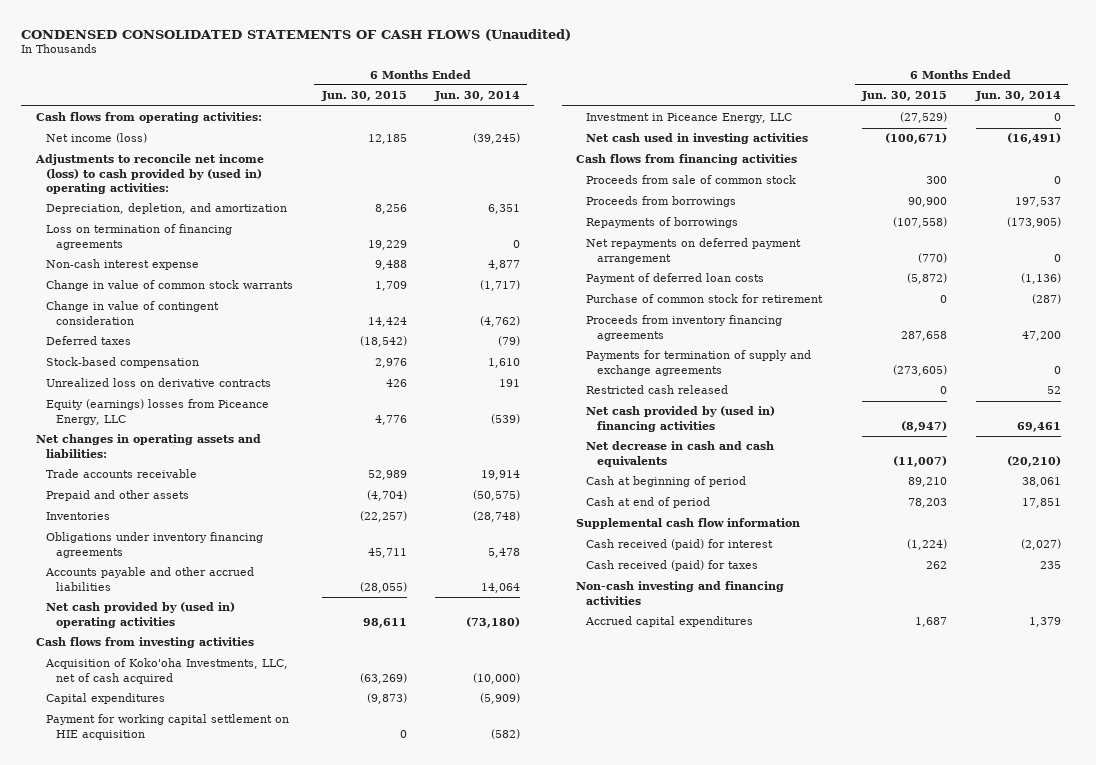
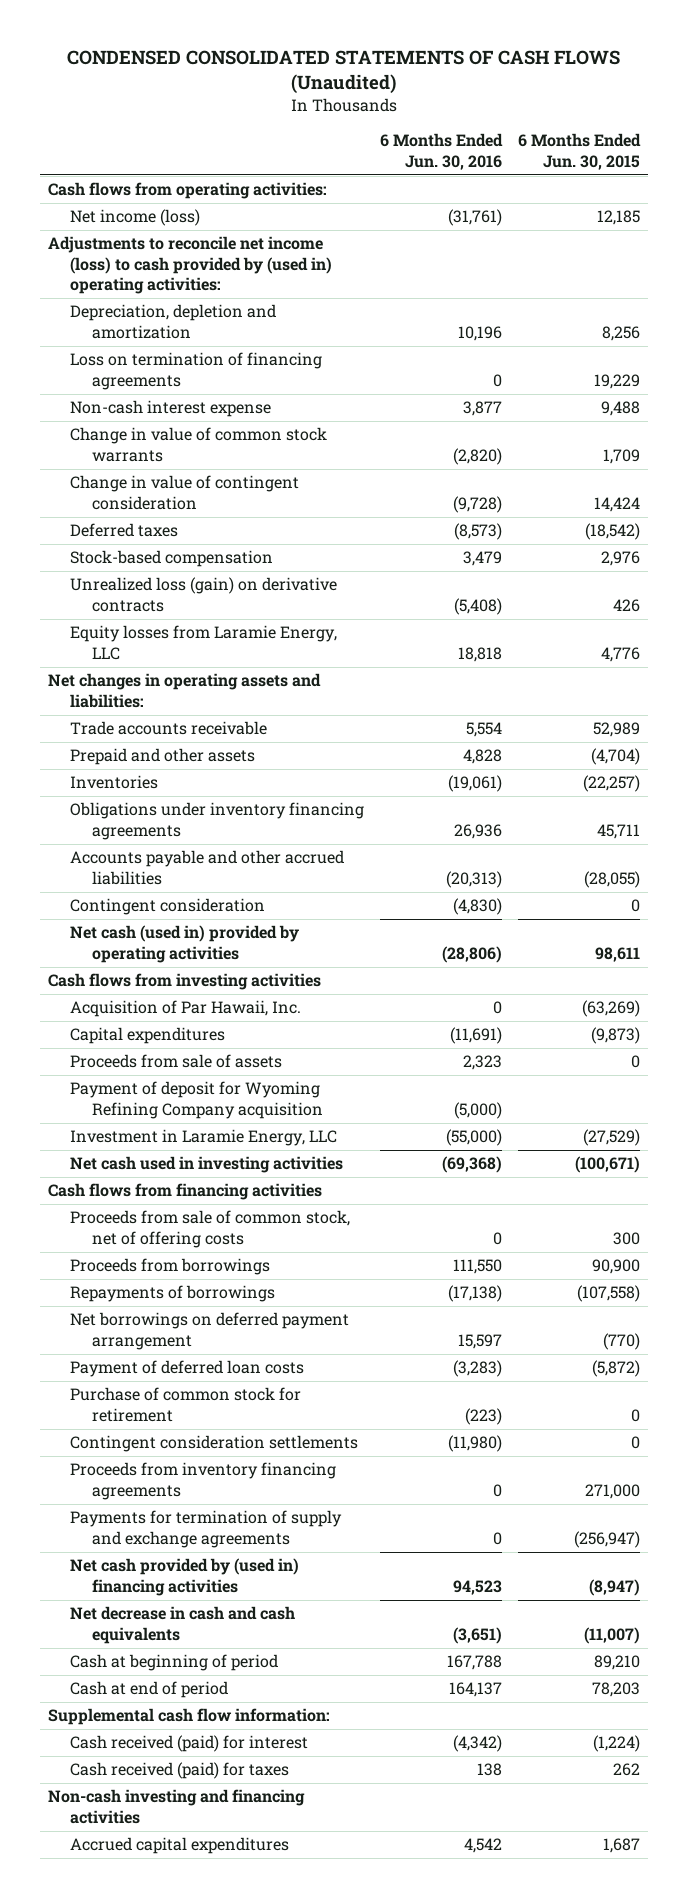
- | 6 Months Ended Jun. 30, 2015 | 6 Months Ended Jun. 30, 2014
+ | 6 Months Ended Jun. 30, 2016 | 6 Months Ended Jun. 30, 2015
- Depreciation, depletion, and amortization | 8,256 | 6,351
+ Depreciation, depletion and amortization | 10,196 | 8,256
- Unrealized loss on derivative contracts | 426 | 191
- Equity (earnings) losses from Piceance Energy, LLC | 4,776 | (539)
+ Unrealized loss (gain) on derivative contracts | (5,408) | 426
+ Equity losses from Laramie Energy, LLC | 18,818 | 4,776
- Net cash provided by (used in) operating activities | 98,611 | (73,180)
+ Contingent consideration | (4,830) | 0
+ Net cash (used in) provided by operating activities | (28,806) | 98,611
- Acquisition of Koko'oha Investments, LLC, net of cash acquired | (63,269) | (10,000)
+ Acquisition of Par Hawaii, Inc. | 0 | (63,269)
- Payment for working capital settlement on HIE acquisition | 0 | (582)
- Investment in Piceance Energy, LLC | (27,529) | 0
+ Proceeds from sale of assets | 2,323 | 0
+ Payment of deposit for Wyoming Refining Company acquisition | (5,000) |
+ Investment in Laramie Energy, LLC | (55,000) | (27,529)
- Proceeds from sale of common stock | 300 | 0
+ Proceeds from sale of common stock, net of offering costs | 0 | 300
- Net repayments on deferred payment arrangement | (770) | 0
+ Net borrowings on deferred payment arrangement | 15,597 | (770)
- Proceeds from inventory financing agreements | 287,658 | 47,200
- Payments for termination of supply and exchange agreements | (273,605) | 0
- Restricted cash released | 0 | 52
+ Contingent consideration settlements | (11,980) | 0
+ Proceeds from inventory financing agreements | 0 | 271,000
+ Payments for termination of supply and exchange agreements | 0 | (256,947)
- Supplemental cash flow information
+ Supplemental cash flow information:

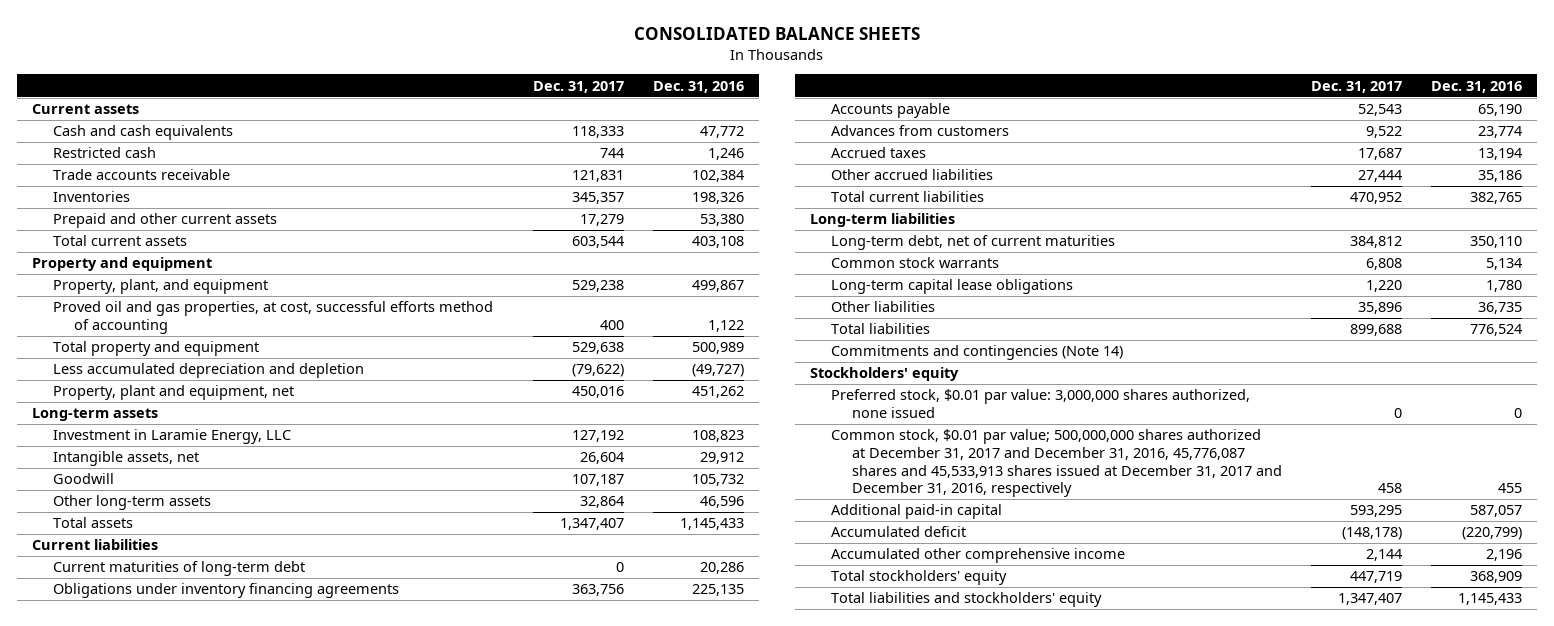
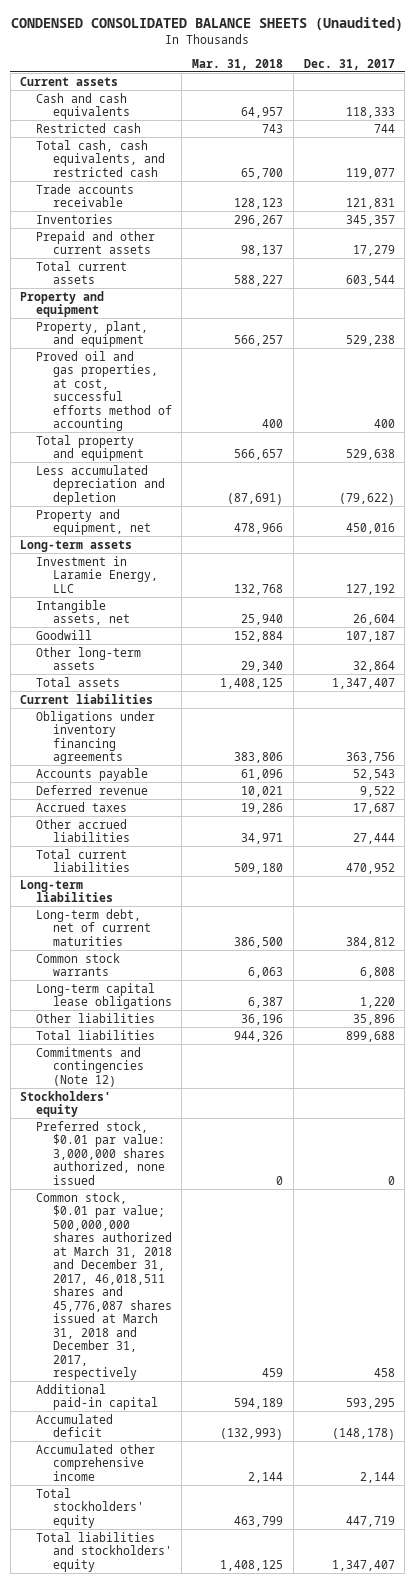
- CONSOLIDATED BALANCE SHEETS
+ CONDENSED CONSOLIDATED BALANCE SHEETS (Unaudited)
- | Dec. 31, 2017 | Dec. 31, 2016
+ | Mar. 31, 2018 | Dec. 31, 2017
+ Total cash, cash equivalents, and restricted cash | 65,700 | 119,077
- Property, plant and equipment, net | 450,016 | 451,262
+ Property and equipment, net | 478,966 | 450,016
- Current maturities of long-term debt | 0 | 20,286
- Advances from customers | 9,522 | 23,774
+ Deferred revenue | 10,021 | 9,522
- Commitments and contingencies (Note 14)
+ Commitments and contingencies (Note 12)
- Common stock, $0.01 par value; 500,000,000 shares authorized at December 31, 2017 and December 31, 2016, 45,776,087 shares and 45,533,913 shares issued at December 31, 2017 and December 31, 2016, respectively | 458 | 455
+ Common stock, $0.01 par value; 500,000,000 shares authorized at March 31, 2018 and December 31, 2017, 46,018,511 shares and 45,776,087 shares issued at March 31, 2018 and December 31, 2017, respectively | 459 | 458

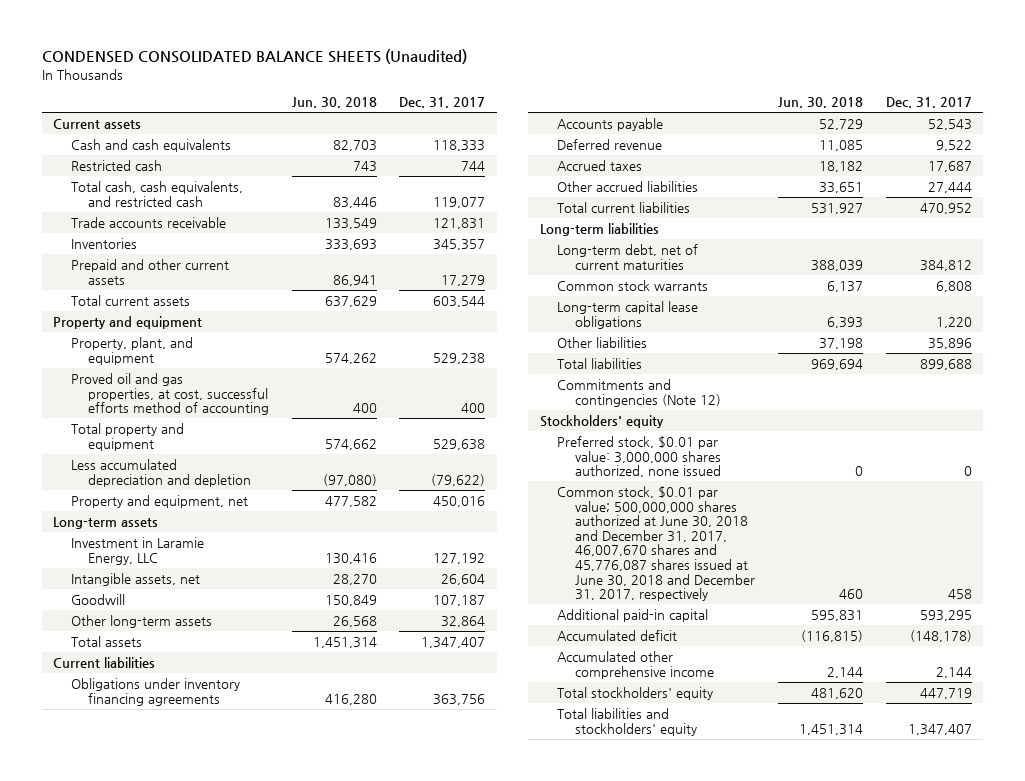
- | Mar. 31, 2018 | Dec. 31, 2017
+ | Jun. 30, 2018 | Dec. 31, 2017
- Common stock, $0.01 par value; 500,000,000 shares authorized at March 31, 2018 and December 31, 2017, 46,018,511 shares and 45,776,087 shares issued at March 31, 2018 and December 31, 2017, respectively | 459 | 458
+ Common stock, $0.01 par value; 500,000,000 shares authorized at June 30, 2018 and December 31, 2017, 46,007,670 shares and 45,776,087 shares issued at June 30, 2018 and December 31, 2017, respectively | 460 | 458

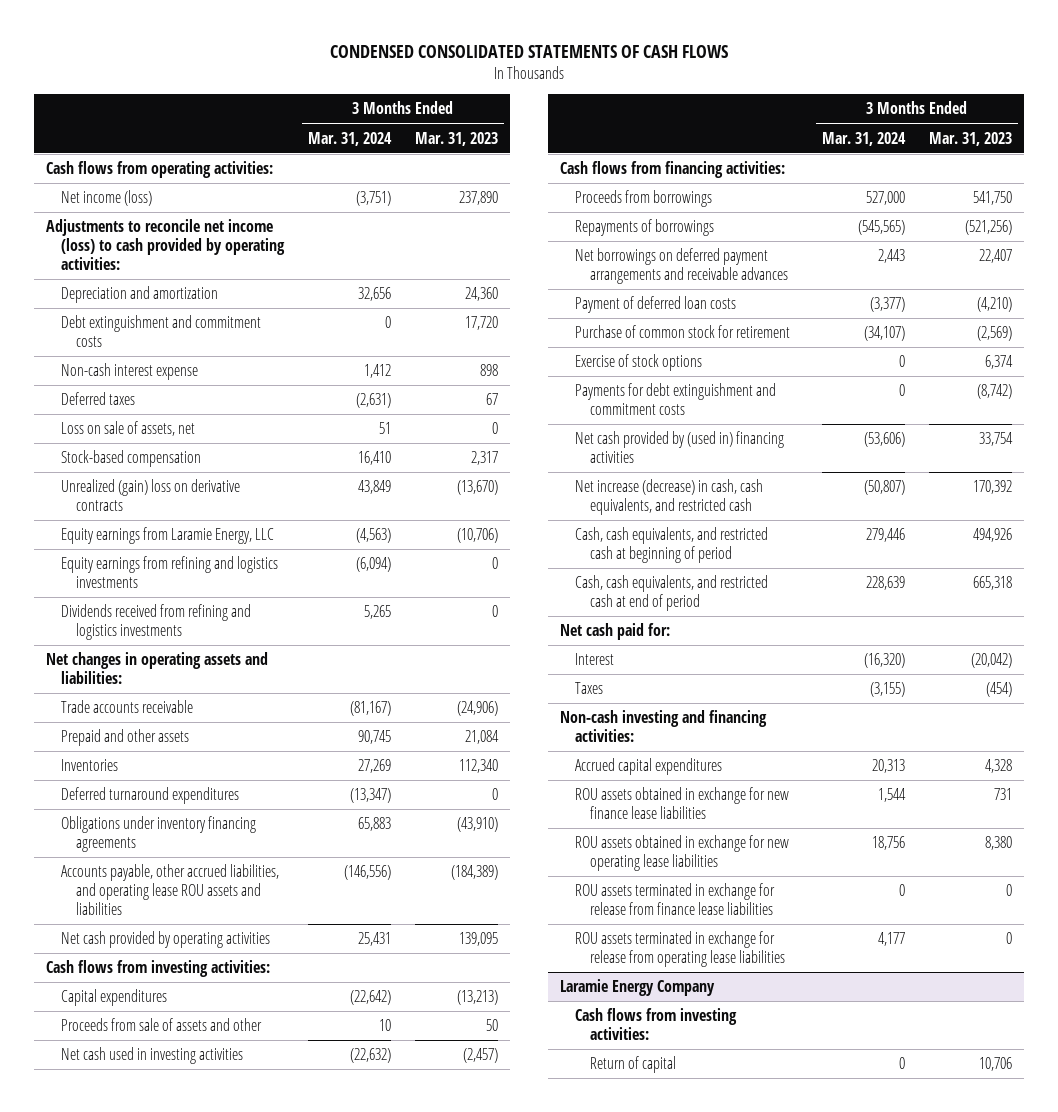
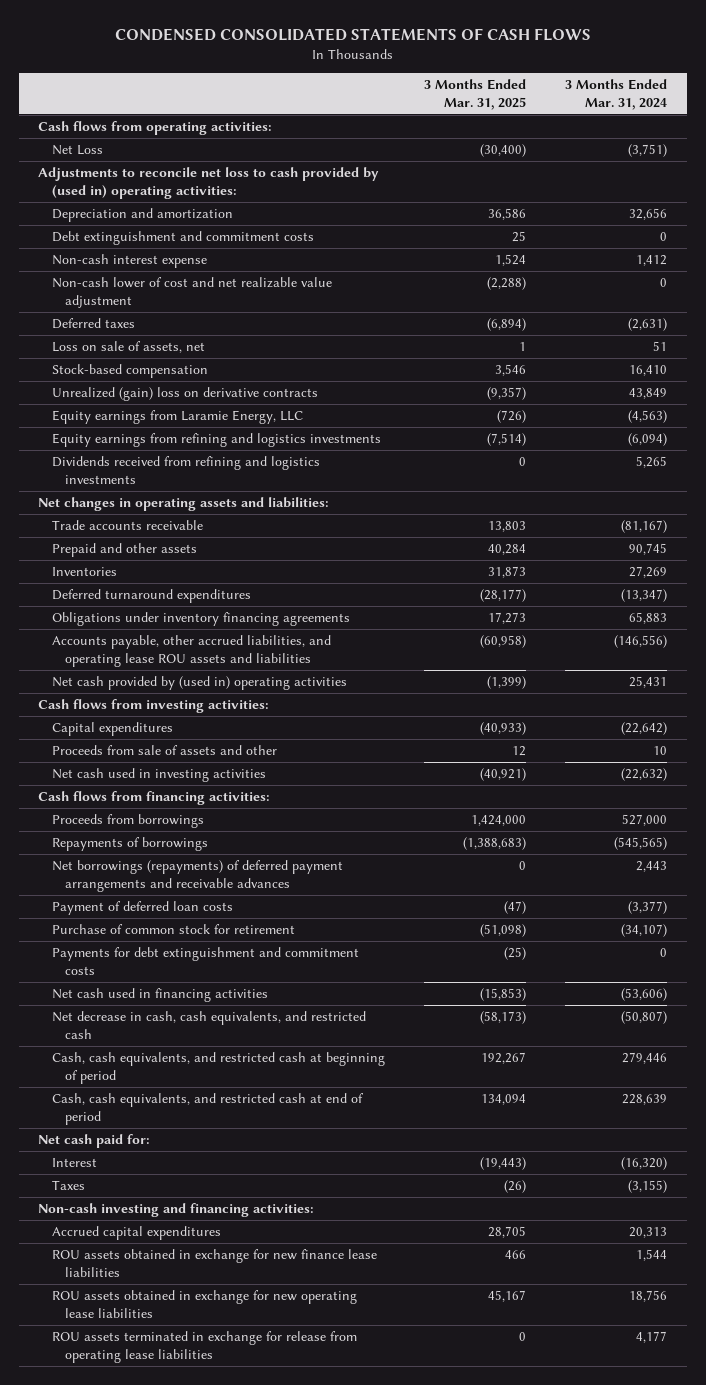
- | 3 Months Ended Mar. 31, 2024 | 3 Months Ended Mar. 31, 2023
+ | 3 Months Ended Mar. 31, 2025 | 3 Months Ended Mar. 31, 2024
- Net income (loss) | (3,751) | 237,890
- Adjustments to reconcile net income (loss) to cash provided by operating activities:
+ Net Loss | (30,400) | (3,751)
+ Adjustments to reconcile net loss to cash provided by (used in) operating activities:
+ Non-cash lower of cost and net realizable value adjustment | (2,288) | 0
- Net cash provided by operating activities | 25,431 | 139,095
+ Net cash provided by (used in) operating activities | (1,399) | 25,431
- Net borrowings on deferred payment arrangements and receivable advances | 2,443 | 22,407
+ Net borrowings (repayments) of deferred payment arrangements and receivable advances | 0 | 2,443
- Exercise of stock options | 0 | 6,374
- Net cash provided by (used in) financing activities | (53,606) | 33,754
- Net increase (decrease) in cash, cash equivalents, and restricted cash | (50,807) | 170,392
+ Net cash used in financing activities | (15,853) | (53,606)
+ Net decrease in cash, cash equivalents, and restricted cash | (58,173) | (50,807)
- ROU assets terminated in exchange for release from finance lease liabilities | 0 | 0
- Laramie Energy Company
- Cash flows from investing activities:
- Return of capital | 0 | 10,706

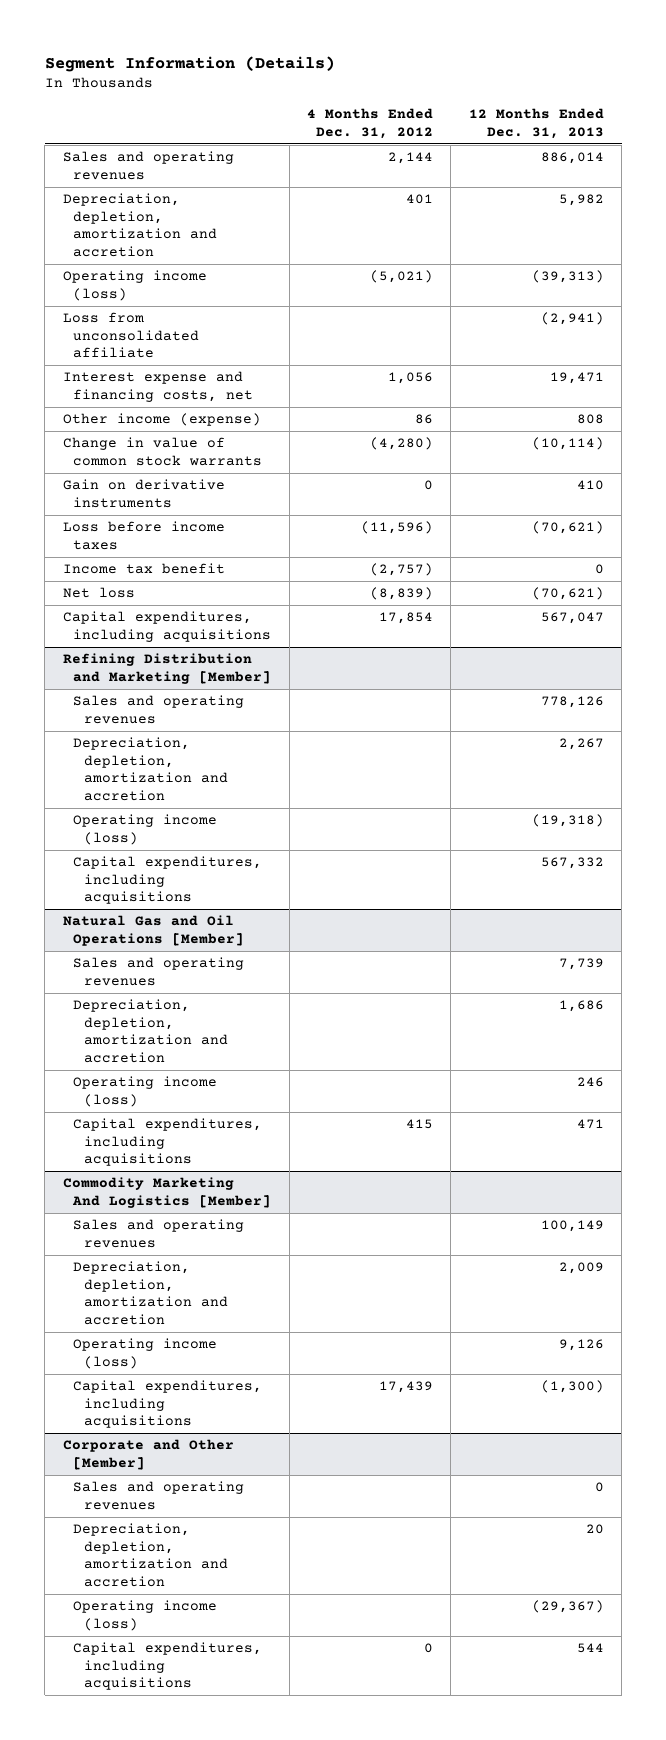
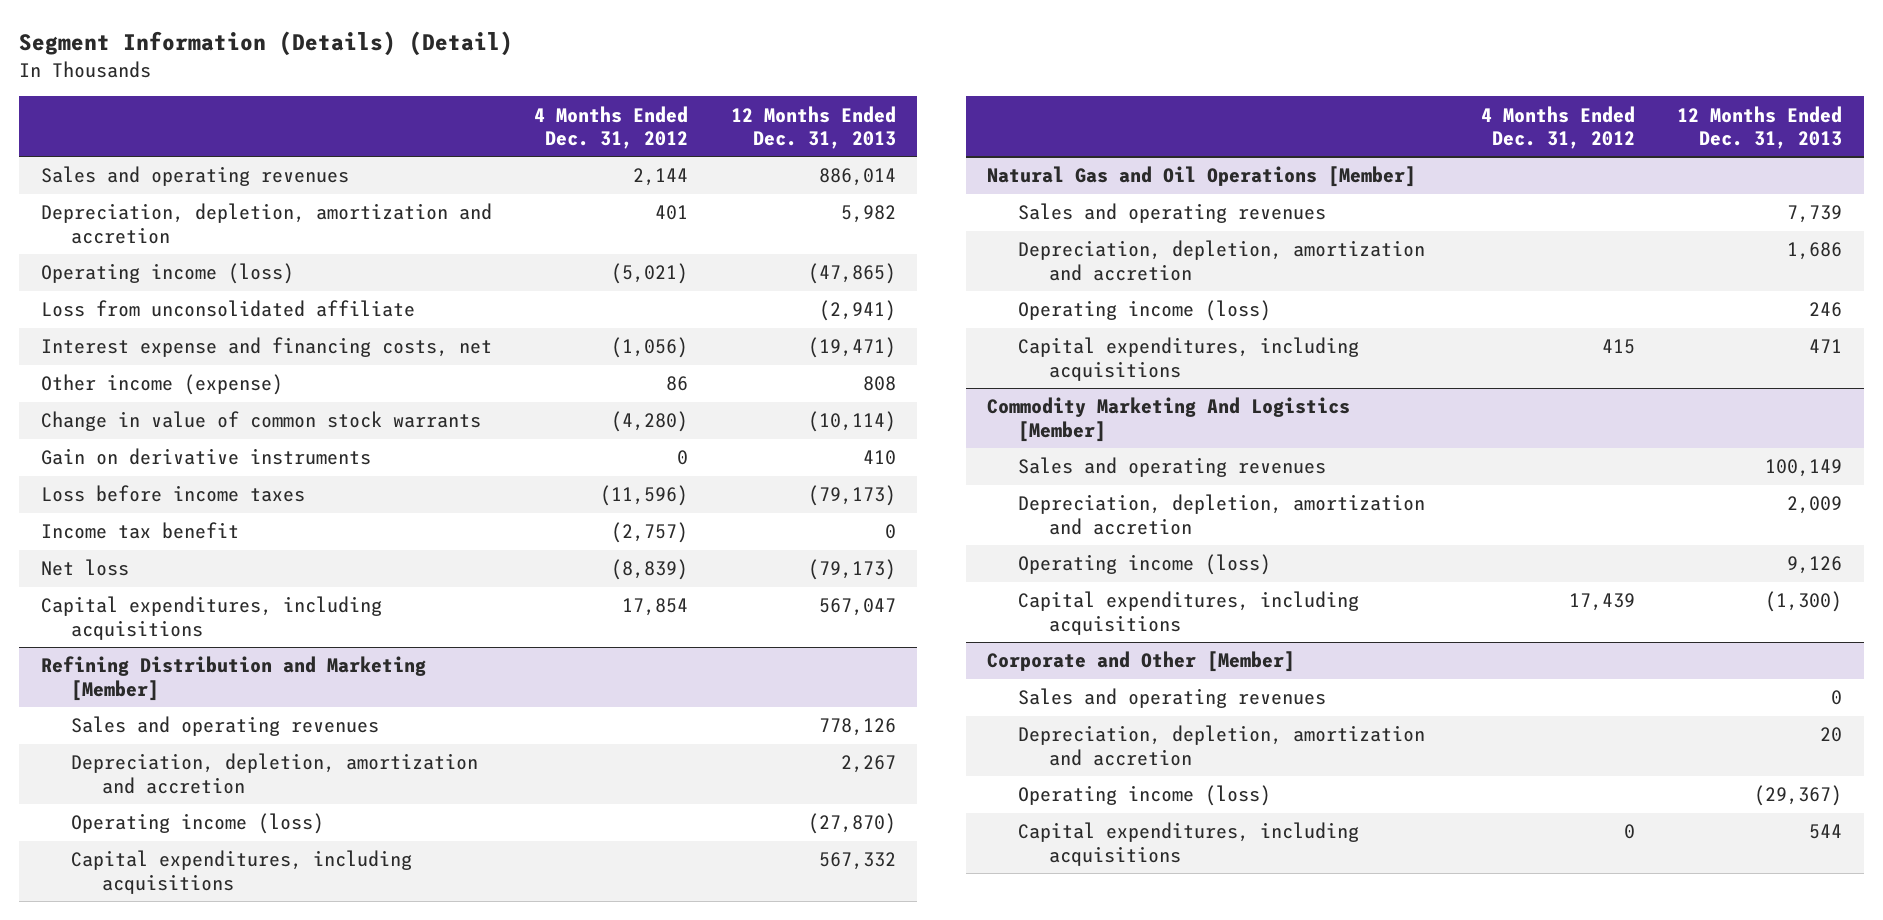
- Segment Information (Details)
+ Segment Information (Details) (Detail)
- Operating income (loss) | (5,021) | (39,313)
+ Operating income (loss) | (5,021) | (47,865)
- Interest expense and financing costs, net | 1,056 | 19,471
+ Interest expense and financing costs, net | (1,056) | (19,471)
- Loss before income taxes | (11,596) | (70,621)
+ Loss before income taxes | (11,596) | (79,173)
- Net loss | (8,839) | (70,621)
+ Net loss | (8,839) | (79,173)
@ Refining Distribution and Marketing [Member]
- Operating income (loss) | | (19,318)
+ Operating income (loss) | | (27,870)

